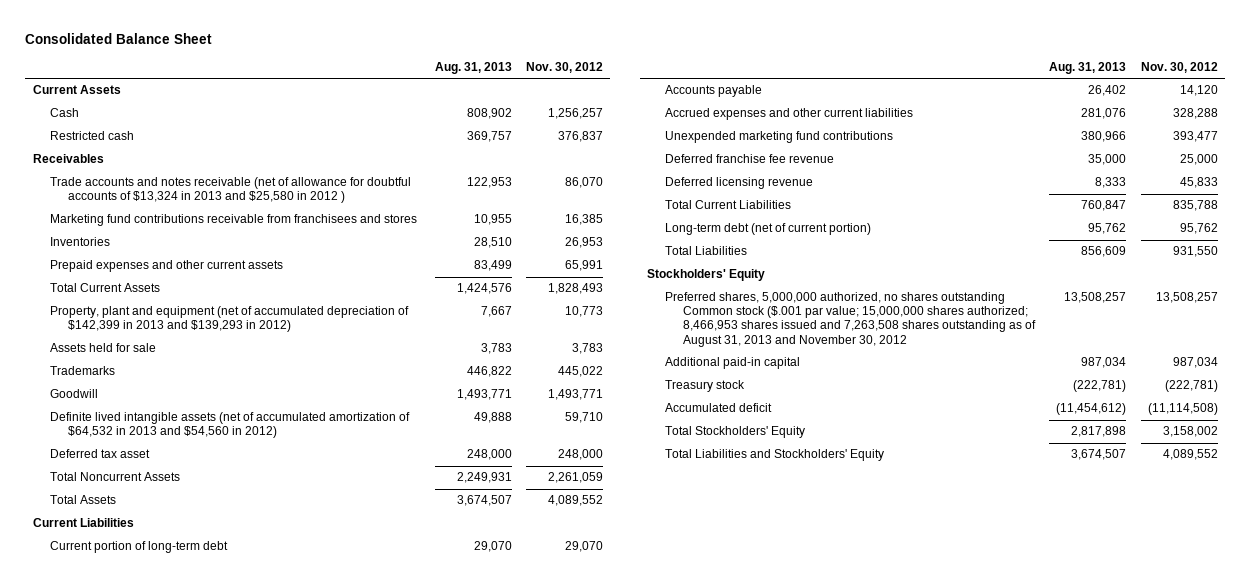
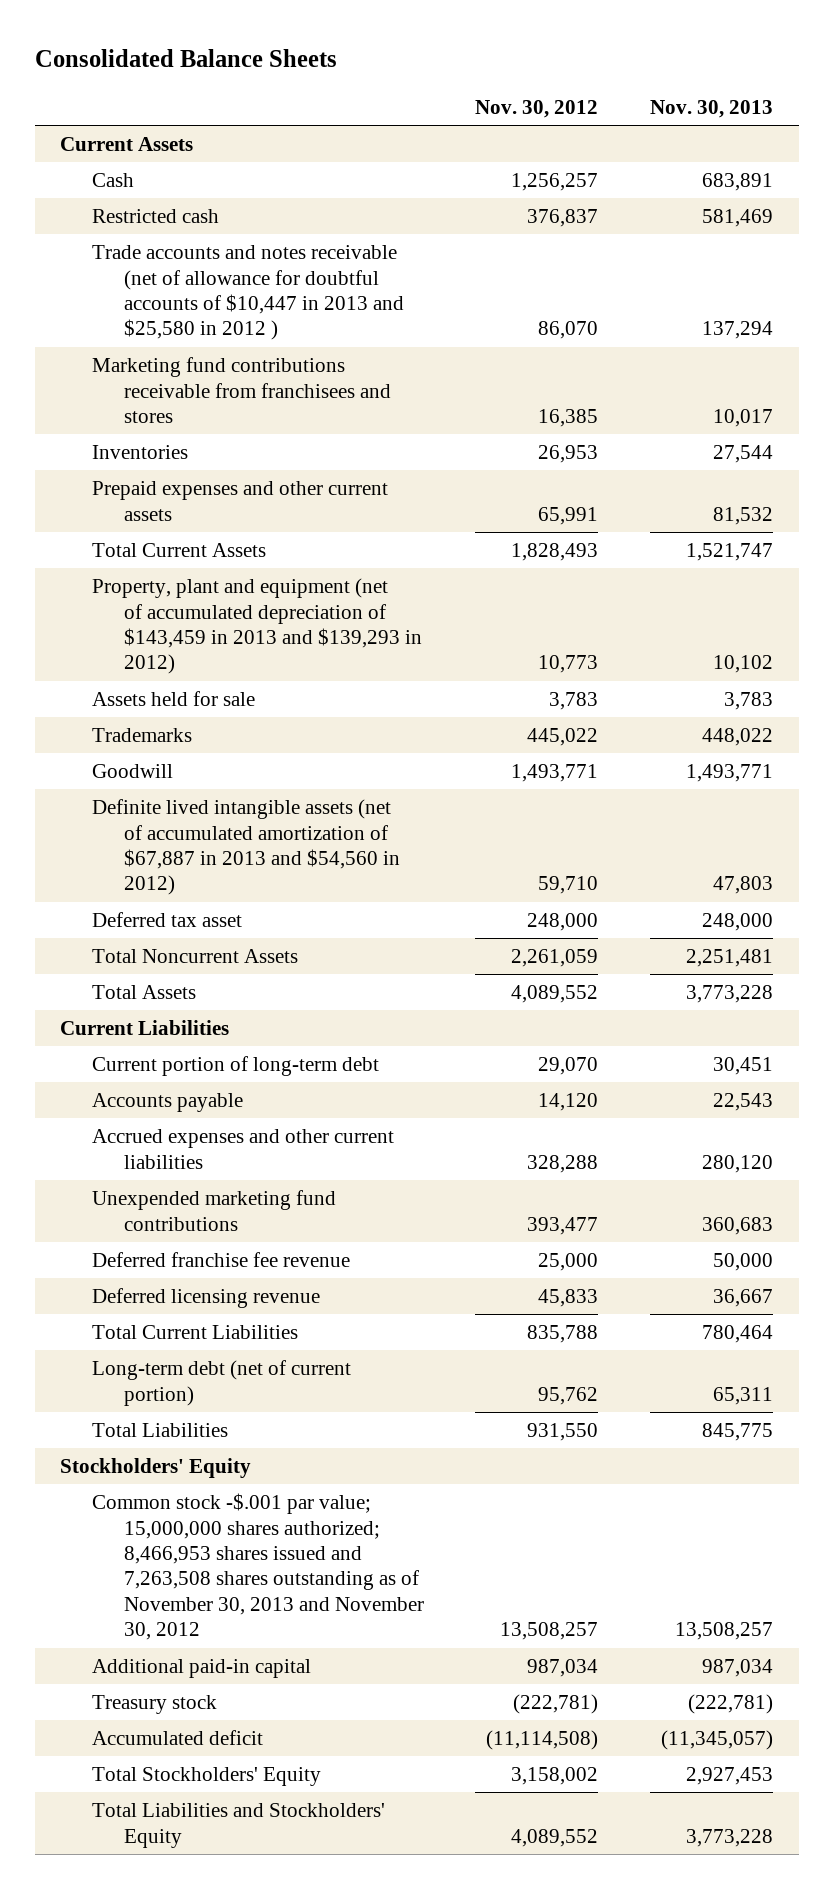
- Consolidated Balance Sheet
+ Consolidated Balance Sheets
- | Aug. 31, 2013 | Nov. 30, 2012
+ | Nov. 30, 2012 | Nov. 30, 2013
- Receivables
- Trade accounts and notes receivable (net of allowance for doubtful accounts of $13,324 in 2013 and $25,580 in 2012 ) | 122,953 | 86,070
+ Trade accounts and notes receivable (net of allowance for doubtful accounts of $10,447 in 2013 and $25,580 in 2012 ) | 86,070 | 137,294
- Property, plant and equipment (net of accumulated depreciation of $142,399 in 2013 and $139,293 in 2012) | 7,667 | 10,773
+ Property, plant and equipment (net of accumulated depreciation of $143,459 in 2013 and $139,293 in 2012) | 10,773 | 10,102
- Definite lived intangible assets (net of accumulated amortization of $64,532 in 2013 and $54,560 in 2012) | 49,888 | 59,710
+ Definite lived intangible assets (net of accumulated amortization of $67,887 in 2013 and $54,560 in 2012) | 59,710 | 47,803
- Preferred shares, 5,000,000 authorized, no shares outstanding Common stock ($.001 par value; 15,000,000 shares authorized; 8,466,953 shares issued and 7,263,508 shares outstanding as of August 31, 2013 and November 30, 2012 | 13,508,257 | 13,508,257
+ Common stock -$.001 par value; 15,000,000 shares authorized; 8,466,953 shares issued and 7,263,508 shares outstanding as of November 30, 2013 and November 30, 2012 | 13,508,257 | 13,508,257

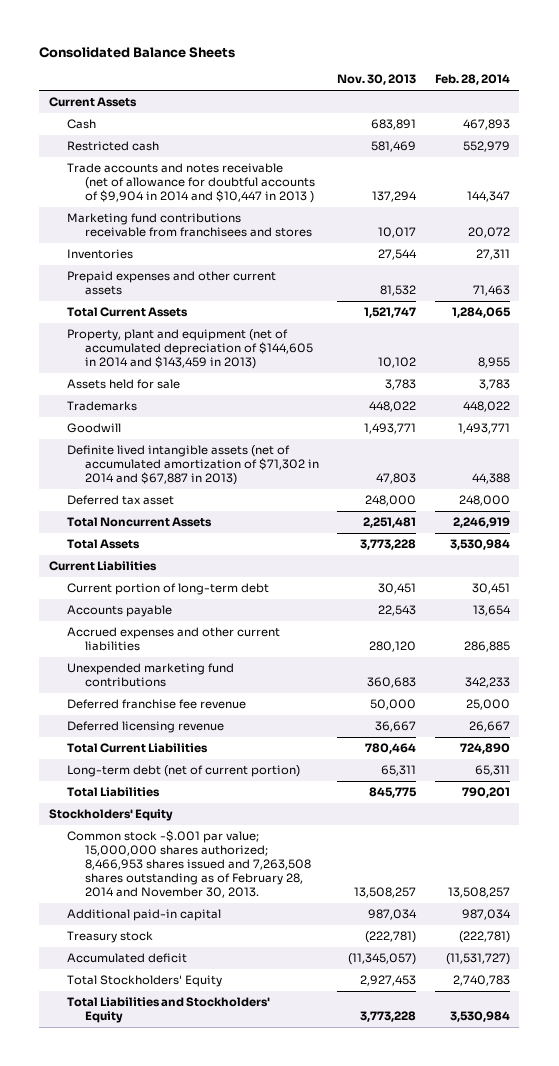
- | Nov. 30, 2012 | Nov. 30, 2013
+ | Nov. 30, 2013 | Feb. 28, 2014
- Trade accounts and notes receivable (net of allowance for doubtful accounts of $10,447 in 2013 and $25,580 in 2012 ) | 86,070 | 137,294
+ Trade accounts and notes receivable (net of allowance for doubtful accounts of $9,904 in 2014 and $10,447 in 2013 ) | 137,294 | 144,347
- Property, plant and equipment (net of accumulated depreciation of $143,459 in 2013 and $139,293 in 2012) | 10,773 | 10,102
+ Property, plant and equipment (net of accumulated depreciation of $144,605 in 2014 and $143,459 in 2013) | 10,102 | 8,955
- Definite lived intangible assets (net of accumulated amortization of $67,887 in 2013 and $54,560 in 2012) | 59,710 | 47,803
+ Definite lived intangible assets (net of accumulated amortization of $71,302 in 2014 and $67,887 in 2013) | 47,803 | 44,388
- Common stock -$.001 par value; 15,000,000 shares authorized; 8,466,953 shares issued and 7,263,508 shares outstanding as of November 30, 2013 and November 30, 2012 | 13,508,257 | 13,508,257
+ Common stock -$.001 par value; 15,000,000 shares authorized; 8,466,953 shares issued and 7,263,508 shares outstanding as of February 28, 2014 and November 30, 2013. | 13,508,257 | 13,508,257

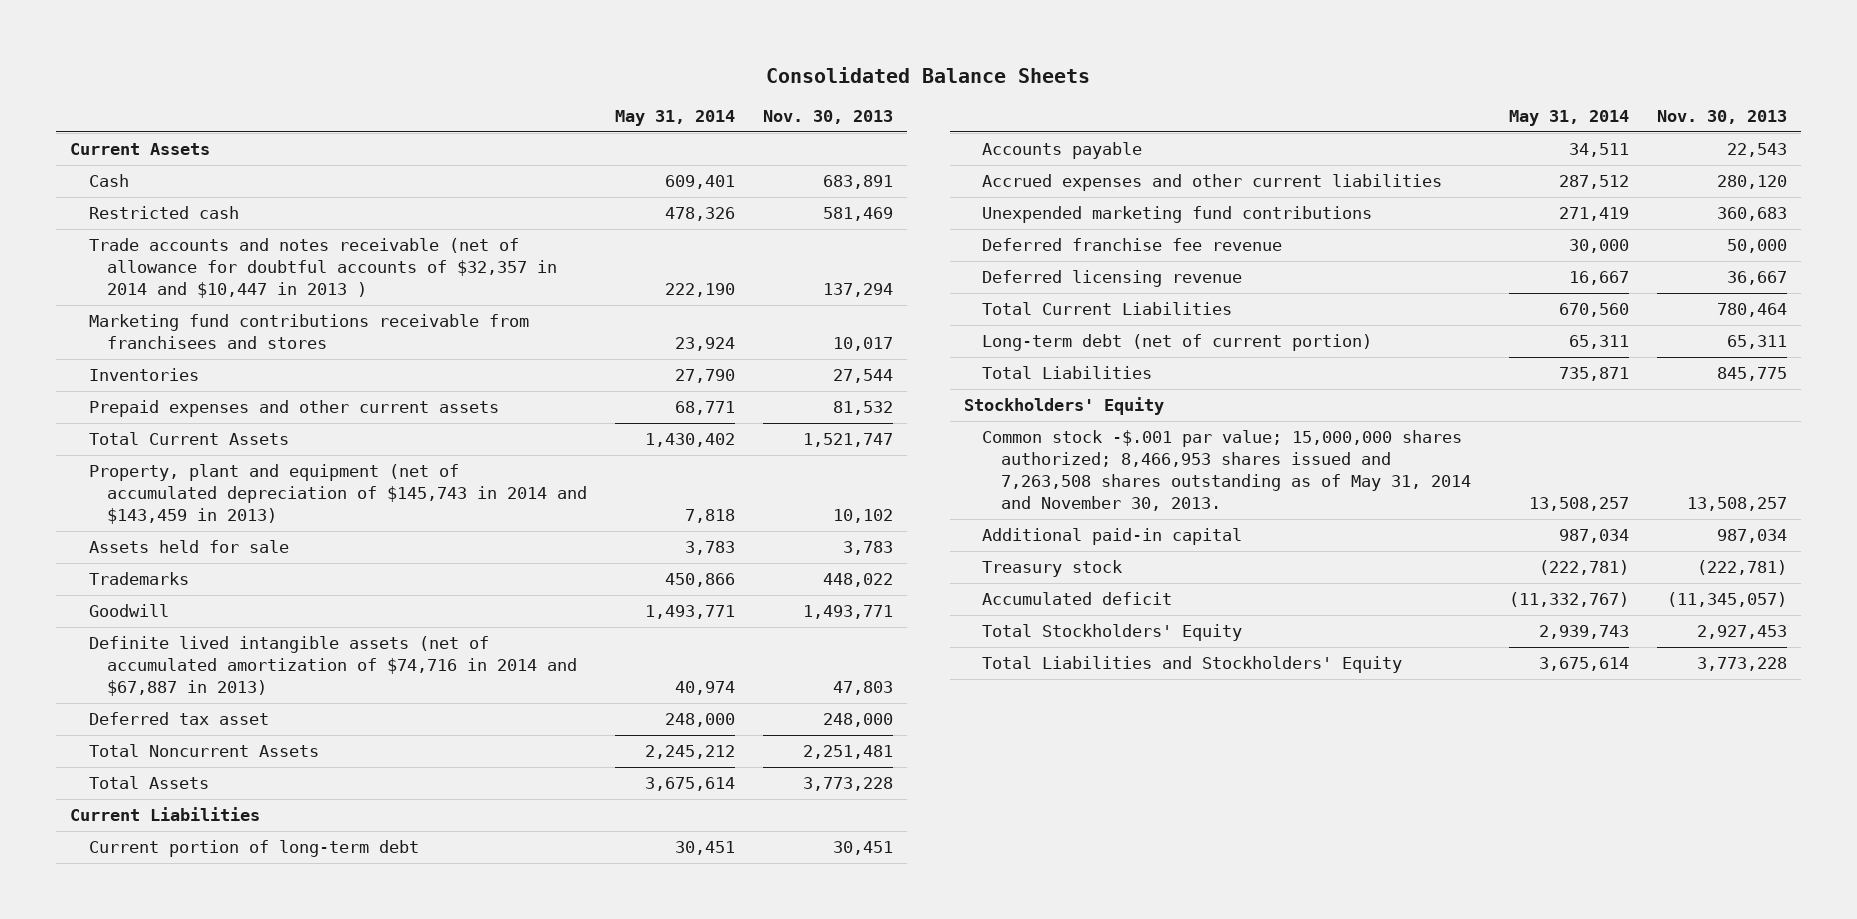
- | Nov. 30, 2013 | Feb. 28, 2014
+ | May 31, 2014 | Nov. 30, 2013
- Trade accounts and notes receivable (net of allowance for doubtful accounts of $9,904 in 2014 and $10,447 in 2013 ) | 137,294 | 144,347
+ Trade accounts and notes receivable (net of allowance for doubtful accounts of $32,357 in 2014 and $10,447 in 2013 ) | 222,190 | 137,294
- Property, plant and equipment (net of accumulated depreciation of $144,605 in 2014 and $143,459 in 2013) | 10,102 | 8,955
+ Property, plant and equipment (net of accumulated depreciation of $145,743 in 2014 and $143,459 in 2013) | 7,818 | 10,102
- Definite lived intangible assets (net of accumulated amortization of $71,302 in 2014 and $67,887 in 2013) | 47,803 | 44,388
+ Definite lived intangible assets (net of accumulated amortization of $74,716 in 2014 and $67,887 in 2013) | 40,974 | 47,803
- Common stock -$.001 par value; 15,000,000 shares authorized; 8,466,953 shares issued and 7,263,508 shares outstanding as of February 28, 2014 and November 30, 2013. | 13,508,257 | 13,508,257
+ Common stock -$.001 par value; 15,000,000 shares authorized; 8,466,953 shares issued and 7,263,508 shares outstanding as of May 31, 2014 and November 30, 2013. | 13,508,257 | 13,508,257

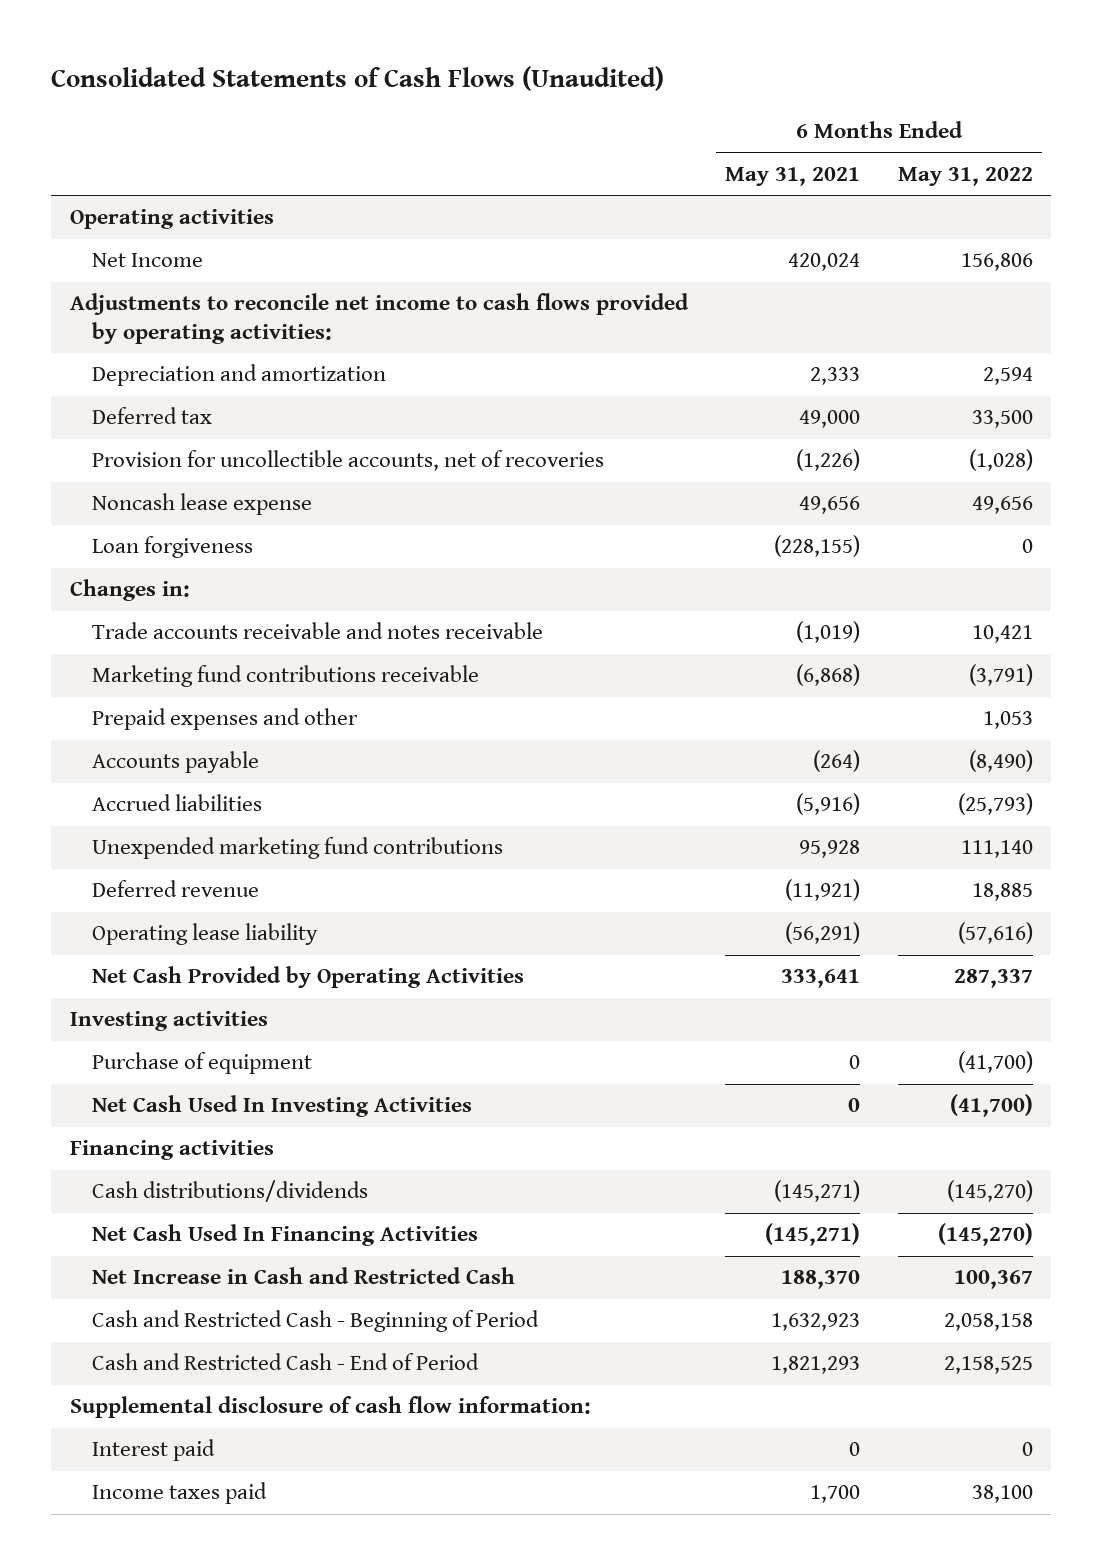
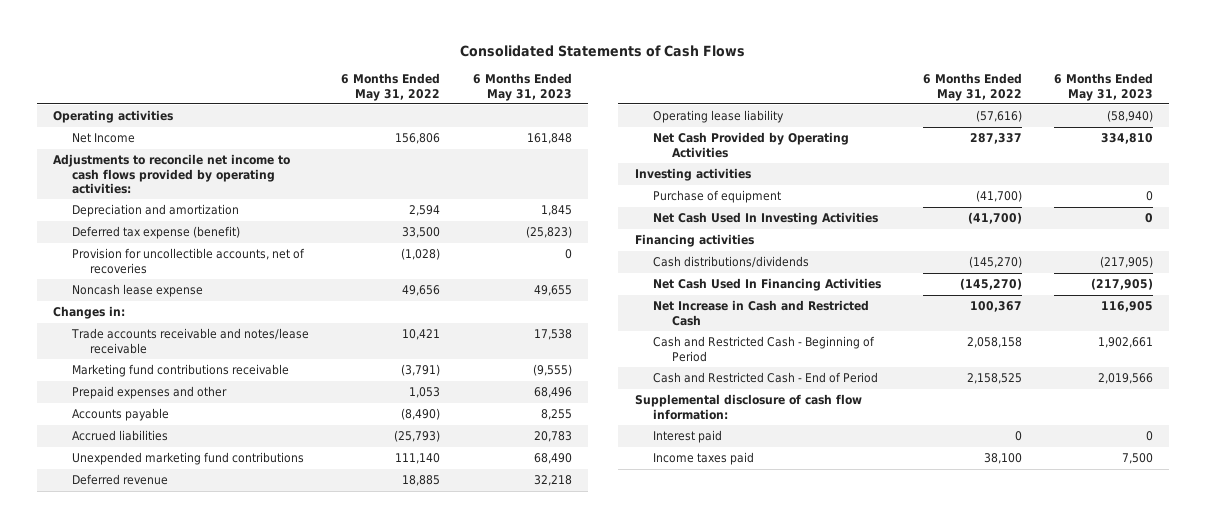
- Consolidated Statements of Cash Flows (Unaudited)
+ Consolidated Statements of Cash Flows
- | 6 Months Ended May 31, 2021 | 6 Months Ended May 31, 2022
+ | 6 Months Ended May 31, 2022 | 6 Months Ended May 31, 2023
- Deferred tax | 49,000 | 33,500
+ Deferred tax expense (benefit) | 33,500 | (25,823)
- Loan forgiveness | (228,155) | 0
- Trade accounts receivable and notes receivable | (1,019) | 10,421
+ Trade accounts receivable and notes/lease receivable | 10,421 | 17,538

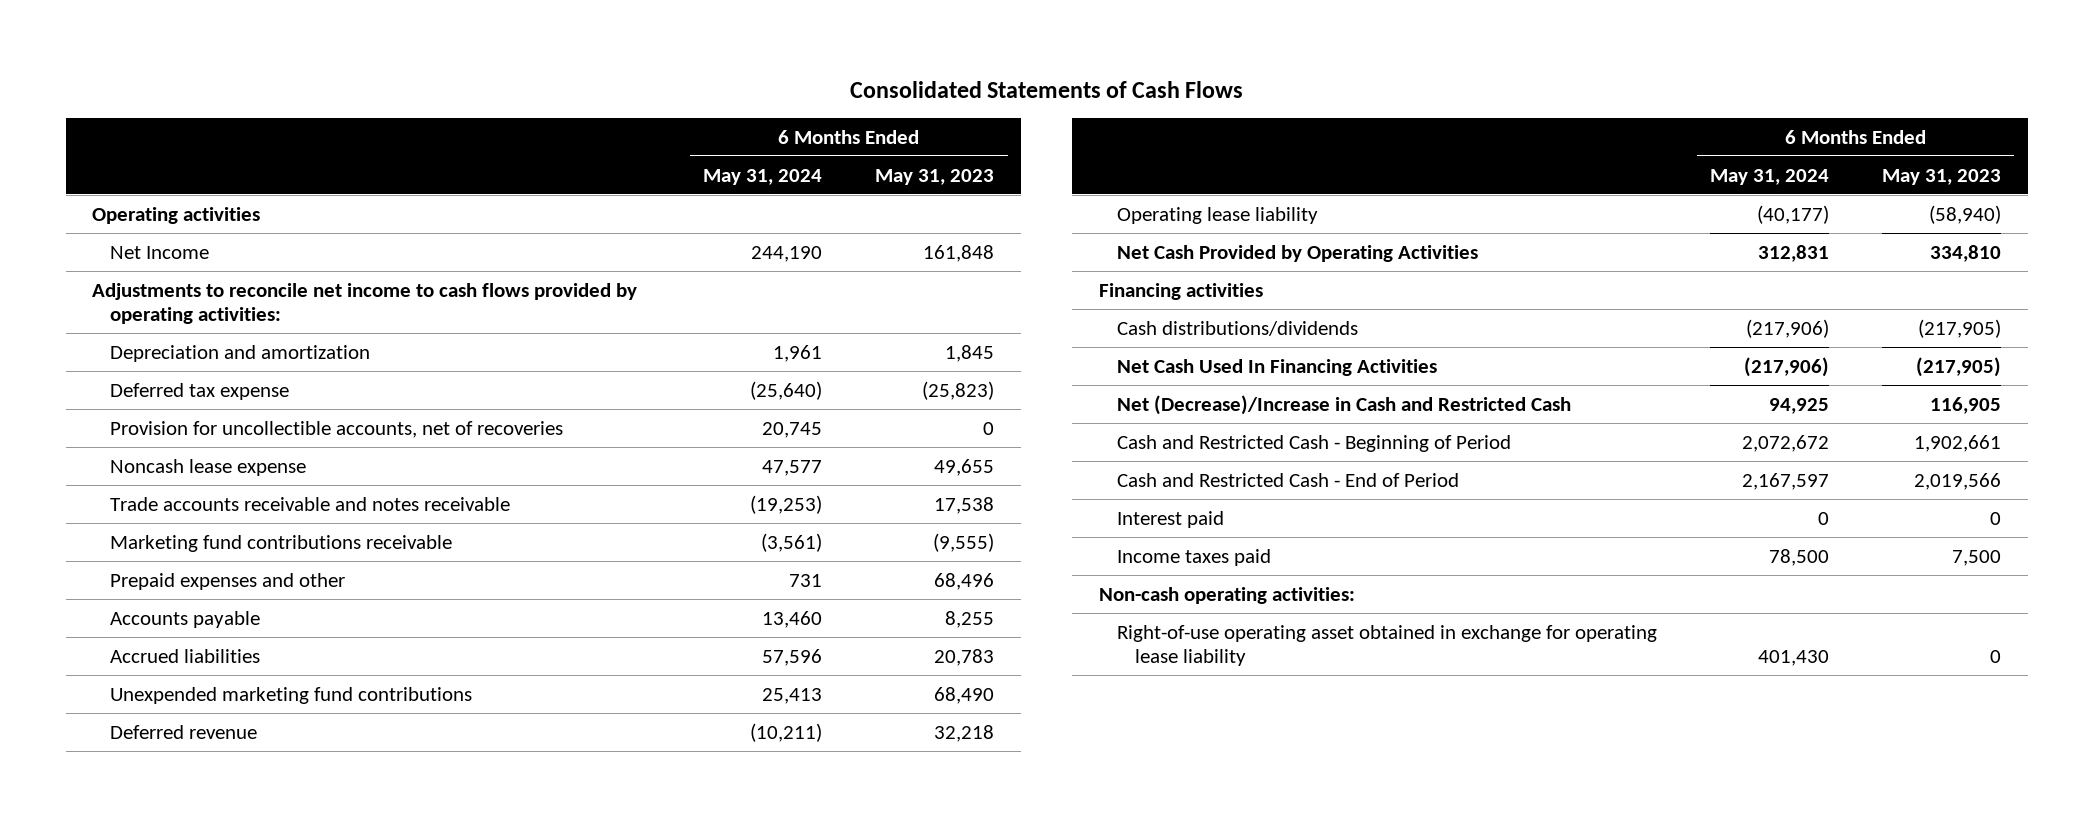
- | 6 Months Ended May 31, 2022 | 6 Months Ended May 31, 2023
+ | 6 Months Ended May 31, 2024 | 6 Months Ended May 31, 2023
- Deferred tax expense (benefit) | 33,500 | (25,823)
+ Deferred tax expense | (25,640) | (25,823)
- Changes in:
- Trade accounts receivable and notes/lease receivable | 10,421 | 17,538
+ Trade accounts receivable and notes receivable | (19,253) | 17,538
- Investing activities
- Purchase of equipment | (41,700) | 0
- Net Cash Used In Investing Activities | (41,700) | 0
- Net Increase in Cash and Restricted Cash | 100,367 | 116,905
+ Net (Decrease)/Increase in Cash and Restricted Cash | 94,925 | 116,905
- Supplemental disclosure of cash flow information:
+ Non-cash operating activities:
+ Right-of-use operating asset obtained in exchange for operating lease liability | 401,430 | 0

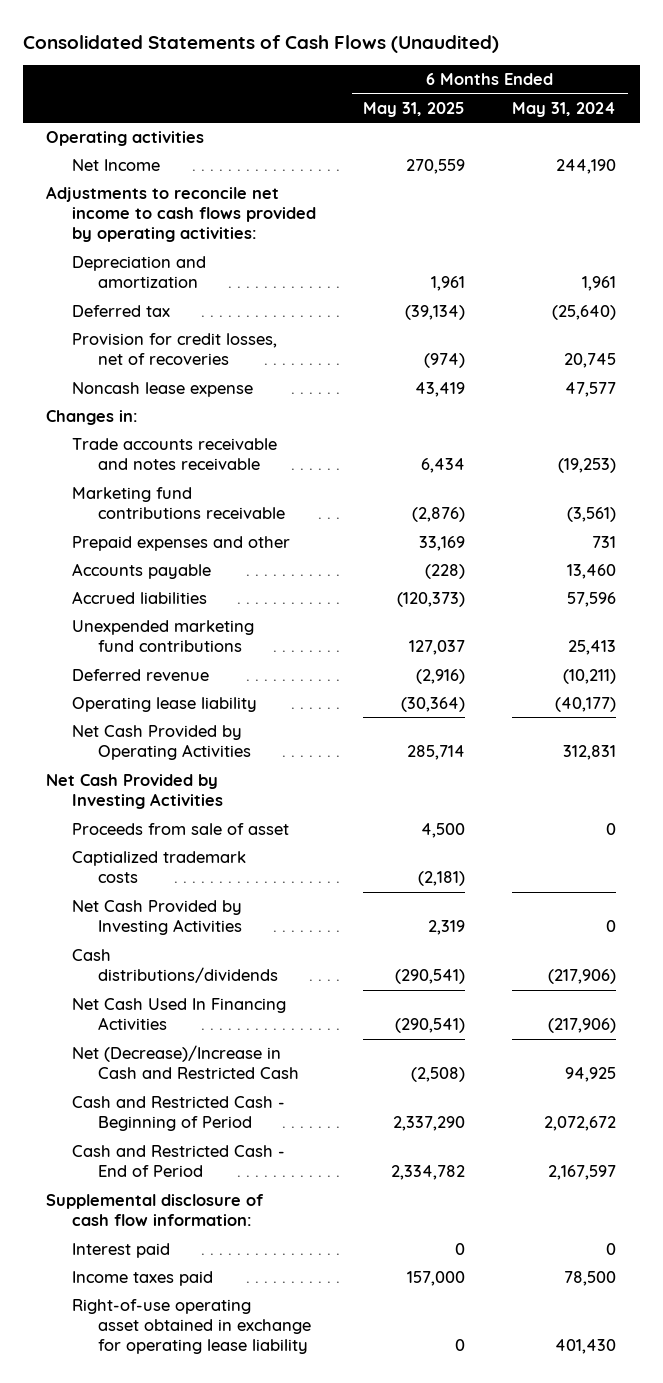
- Consolidated Statements of Cash Flows
+ Consolidated Statements of Cash Flows (Unaudited)
- | 6 Months Ended May 31, 2024 | 6 Months Ended May 31, 2023
+ | 6 Months Ended May 31, 2025 | 6 Months Ended May 31, 2024
- Deferred tax expense | (25,640) | (25,823)
- Provision for uncollectible accounts, net of recoveries | 20,745 | 0
+ Deferred tax | (39,134) | (25,640)
+ Provision for credit losses, net of recoveries | (974) | 20,745
+ Changes in:
- Financing activities
+ Net Cash Provided by Investing Activities
+ Proceeds from sale of asset | 4,500 | 0
+ Captialized trademark costs | (2,181) |
+ Net Cash Provided by Investing Activities | 2,319 | 0
+ Supplemental disclosure of cash flow information:
- Non-cash operating activities:

